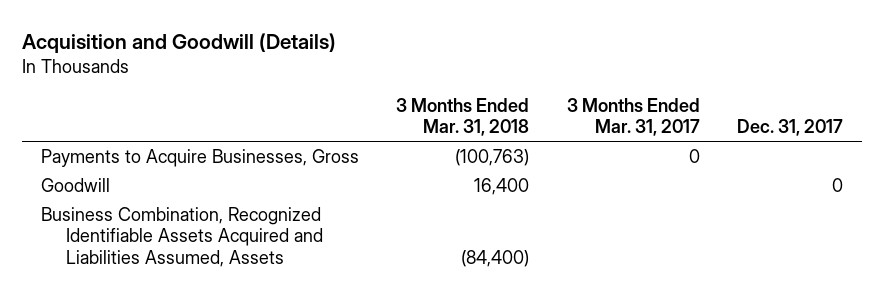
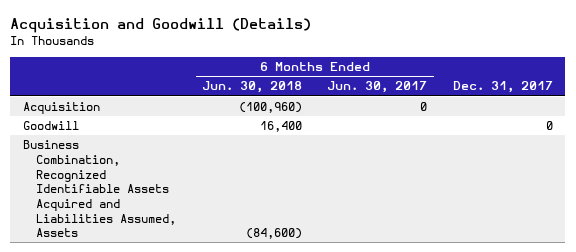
- | 3 Months Ended Mar. 31, 2018 | 3 Months Ended Mar. 31, 2017 | Dec. 31, 2017
+ | 6 Months Ended Jun. 30, 2018 | 6 Months Ended Jun. 30, 2017 | Dec. 31, 2017
- Payments to Acquire Businesses, Gross | (100,763) | 0 |
+ Acquisition | (100,960) | 0 |

